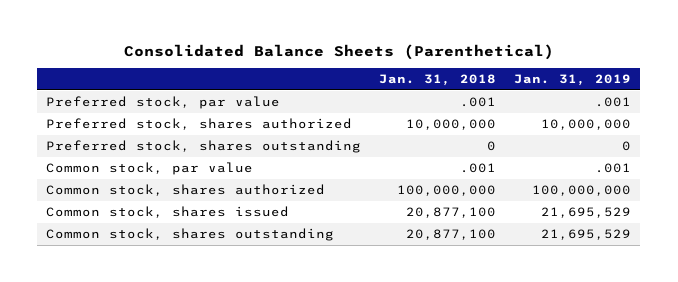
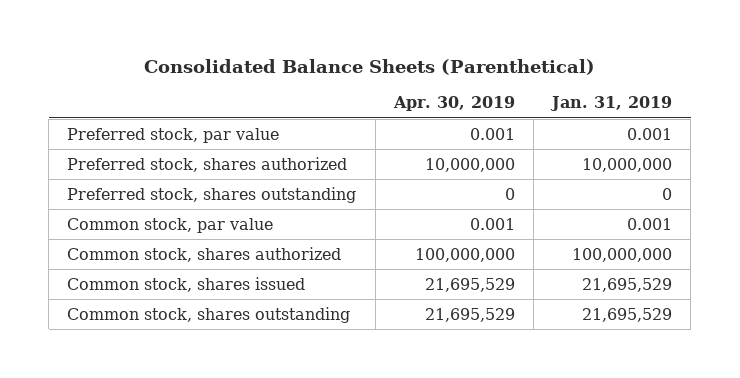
- | Jan. 31, 2018 | Jan. 31, 2019
+ | Apr. 30, 2019 | Jan. 31, 2019
- Preferred stock, par value | .001 | .001
+ Preferred stock, par value | 0.001 | 0.001
- Common stock, par value | .001 | .001
+ Common stock, par value | 0.001 | 0.001

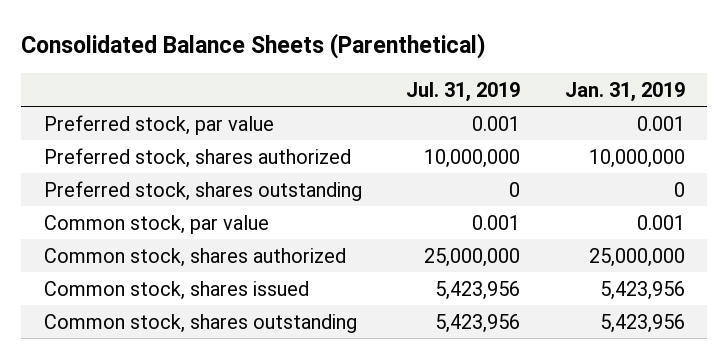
- | Apr. 30, 2019 | Jan. 31, 2019
+ | Jul. 31, 2019 | Jan. 31, 2019
- Common stock, shares authorized | 100,000,000 | 100,000,000
- Common stock, shares issued | 21,695,529 | 21,695,529
- Common stock, shares outstanding | 21,695,529 | 21,695,529
+ Common stock, shares authorized | 25,000,000 | 25,000,000
+ Common stock, shares issued | 5,423,956 | 5,423,956
+ Common stock, shares outstanding | 5,423,956 | 5,423,956

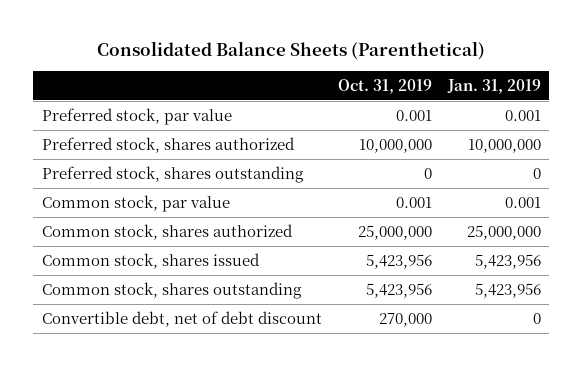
- | Jul. 31, 2019 | Jan. 31, 2019
+ | Oct. 31, 2019 | Jan. 31, 2019
+ Convertible debt, net of debt discount | 270,000 | 0

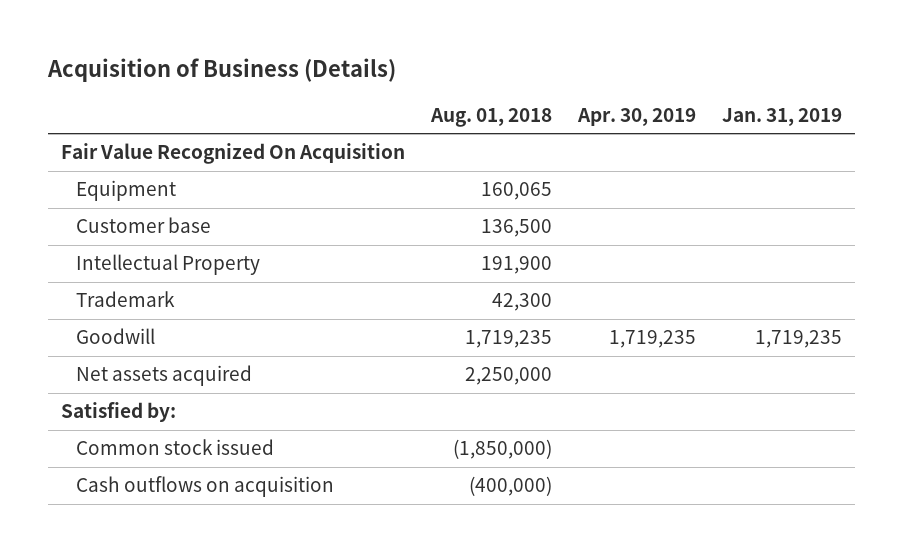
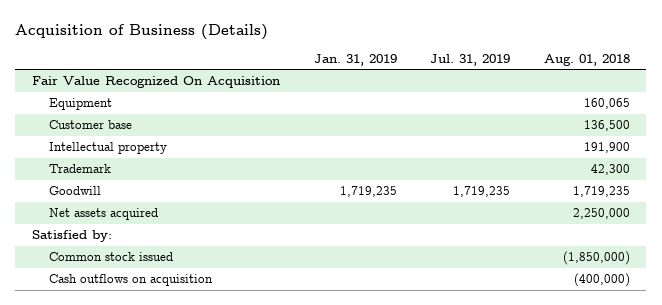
- | Aug. 01, 2018 | Apr. 30, 2019 | Jan. 31, 2019
+ | Jan. 31, 2019 | Jul. 31, 2019 | Aug. 01, 2018
- Intellectual Property | 191,900 | |
+ Intellectual property | | | 191,900

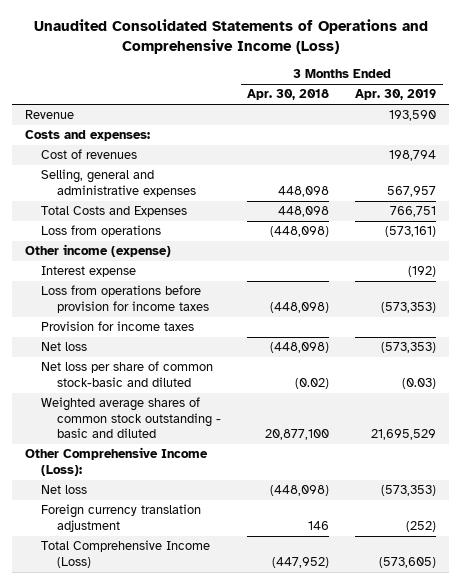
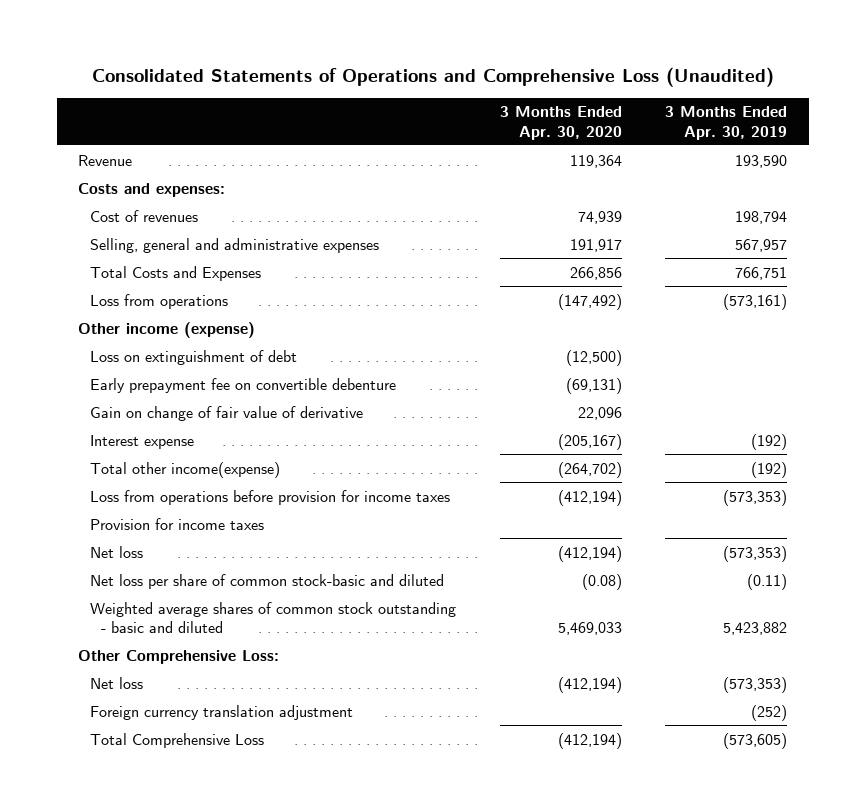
- Unaudited Consolidated Statements of Operations and Comprehensive Income (Loss)
+ Consolidated Statements of Operations and Comprehensive Loss (Unaudited)
- | 3 Months Ended Apr. 30, 2018 | 3 Months Ended Apr. 30, 2019
+ | 3 Months Ended Apr. 30, 2020 | 3 Months Ended Apr. 30, 2019
+ Loss on extinguishment of debt | (12,500) |
+ Early prepayment fee on convertible debenture | (69,131) |
+ Gain on change of fair value of derivative | 22,096 |
+ Total other income(expense) | (264,702) | (192)
- Net loss per share of common stock-basic and diluted | (0.02) | (0.03)
- Weighted average shares of common stock outstanding - basic and diluted | 20,877,100 | 21,695,529
- Other Comprehensive Income (Loss):
+ Net loss per share of common stock-basic and diluted | (0.08) | (0.11)
+ Weighted average shares of common stock outstanding - basic and diluted | 5,469,033 | 5,423,882
+ Other Comprehensive Loss:
- Total Comprehensive Income (Loss) | (447,952) | (573,605)
+ Total Comprehensive Loss | (412,194) | (573,605)

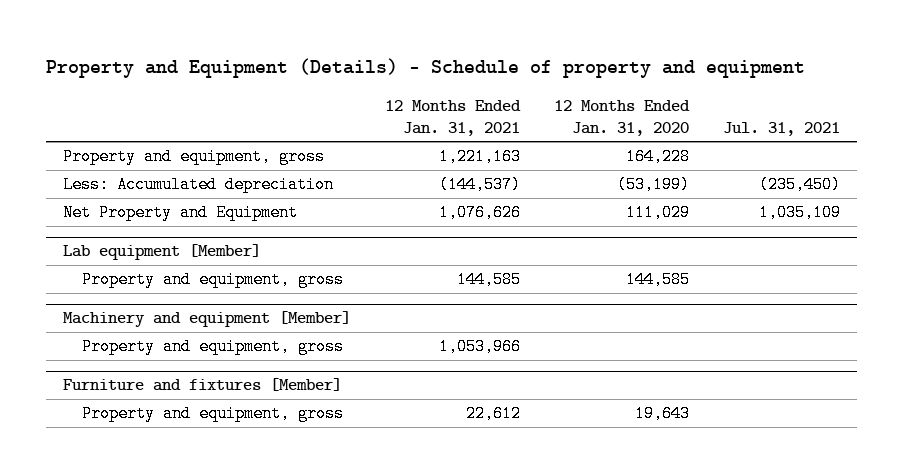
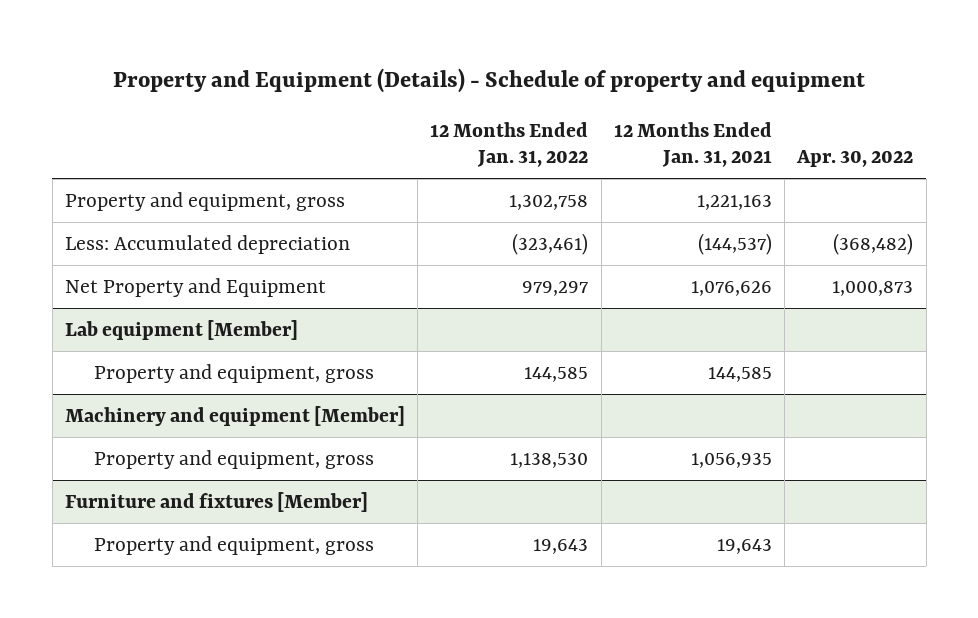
- | 12 Months Ended Jan. 31, 2021 | 12 Months Ended Jan. 31, 2020 | Jul. 31, 2021
+ | 12 Months Ended Jan. 31, 2022 | 12 Months Ended Jan. 31, 2021 | Apr. 30, 2022
@ Machinery and equipment [Member]
- Property and equipment, gross | 1,053,966 | |
+ Property and equipment, gross | 1,138,530 | 1,056,935 |
@ Furniture and fixtures [Member]
- Property and equipment, gross | 22,612 | 19,643 |
+ Property and equipment, gross | 19,643 | 19,643 |

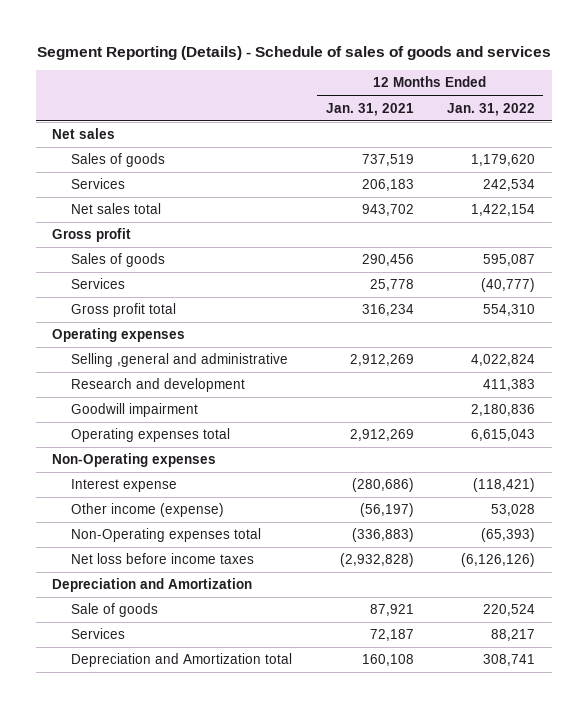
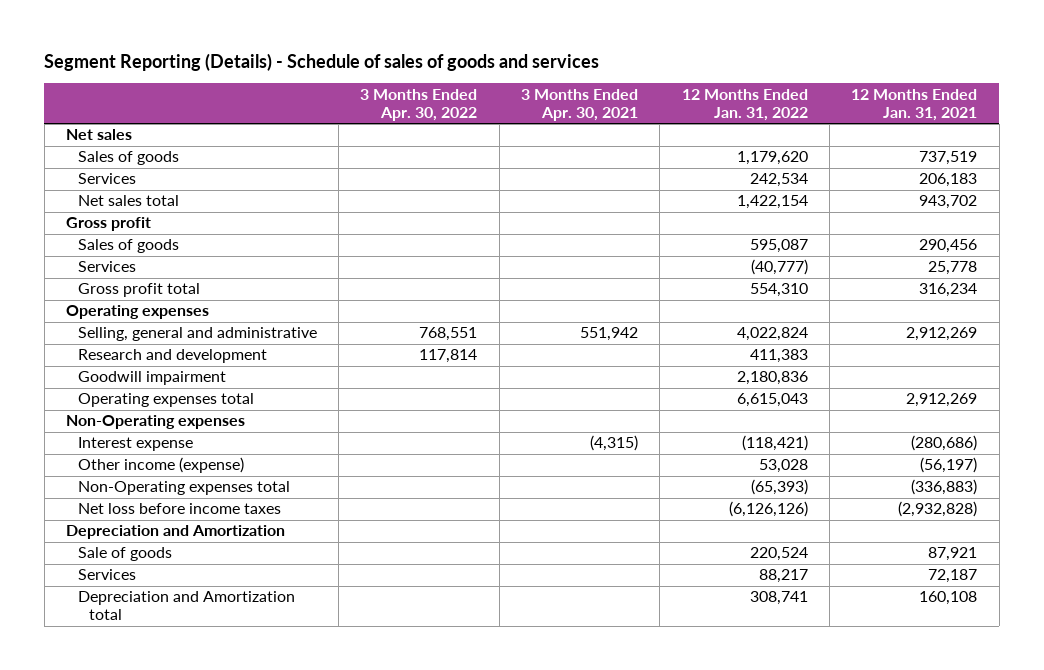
- | 12 Months Ended Jan. 31, 2021 | 12 Months Ended Jan. 31, 2022
+ | 3 Months Ended Apr. 30, 2022 | 3 Months Ended Apr. 30, 2021 | 12 Months Ended Jan. 31, 2022 | 12 Months Ended Jan. 31, 2021
- Selling ,general and administrative | 2,912,269 | 4,022,824
+ Selling, general and administrative | 768,551 | 551,942 | 4,022,824 | 2,912,269

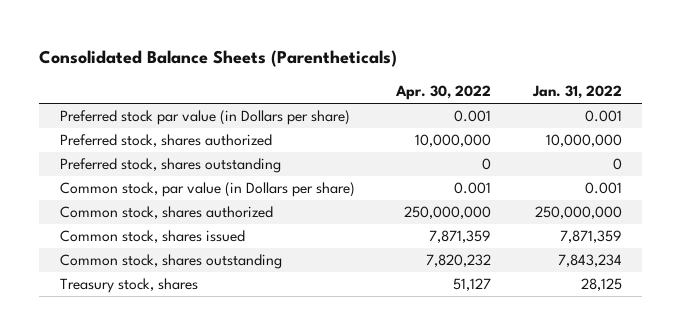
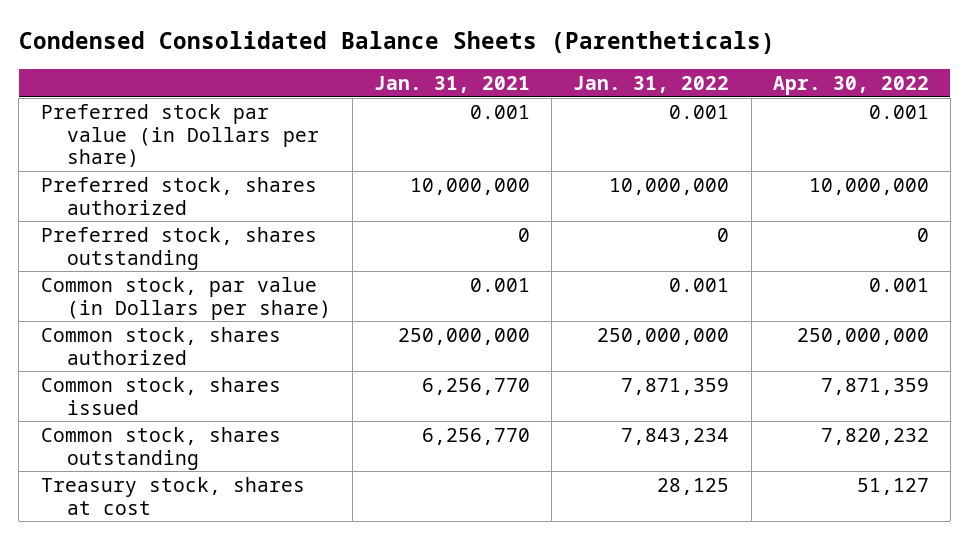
- Consolidated Balance Sheets (Parentheticals)
+ Condensed Consolidated Balance Sheets (Parentheticals)
- | Apr. 30, 2022 | Jan. 31, 2022
+ | Jan. 31, 2021 | Jan. 31, 2022 | Apr. 30, 2022
- Treasury stock, shares | 51,127 | 28,125
+ Treasury stock, shares at cost | | 28,125 | 51,127

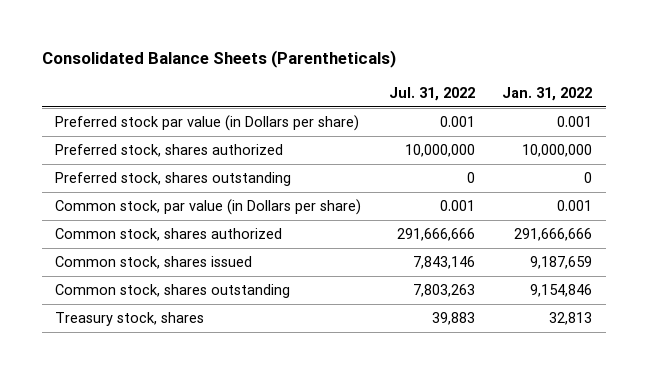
- Condensed Consolidated Balance Sheets (Parentheticals)
+ Consolidated Balance Sheets (Parentheticals)
- | Jan. 31, 2021 | Jan. 31, 2022 | Apr. 30, 2022
+ | Jul. 31, 2022 | Jan. 31, 2022
- Common stock, shares authorized | 250,000,000 | 250,000,000 | 250,000,000
- Common stock, shares issued | 6,256,770 | 7,871,359 | 7,871,359
- Common stock, shares outstanding | 6,256,770 | 7,843,234 | 7,820,232
- Treasury stock, shares at cost | | 28,125 | 51,127
+ Common stock, shares authorized | 291,666,666 | 291,666,666
+ Common stock, shares issued | 7,843,146 | 9,187,659
+ Common stock, shares outstanding | 7,803,263 | 9,154,846
+ Treasury stock, shares | 39,883 | 32,813

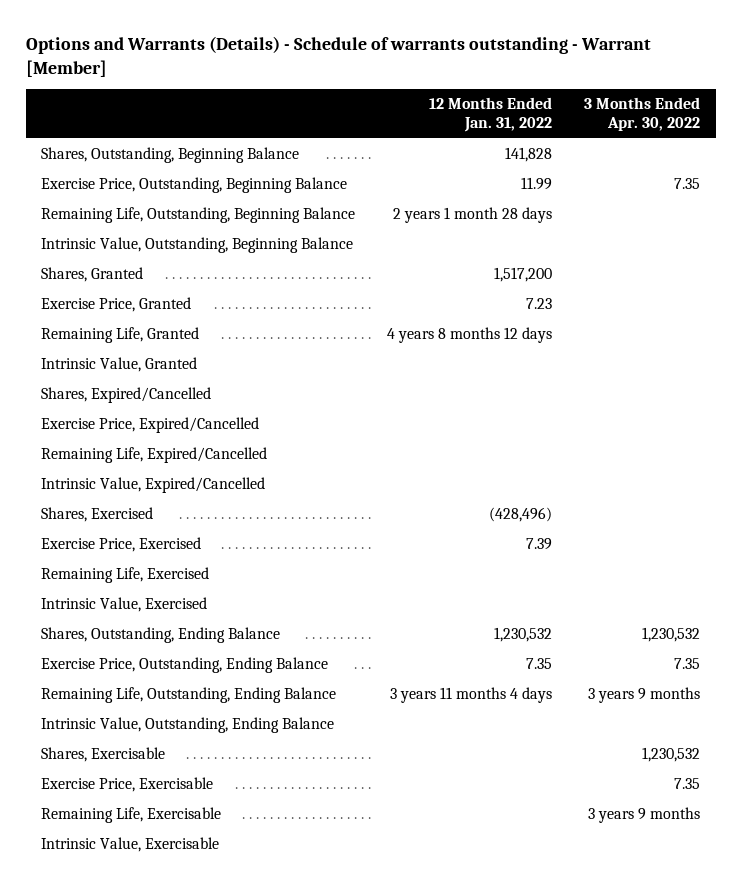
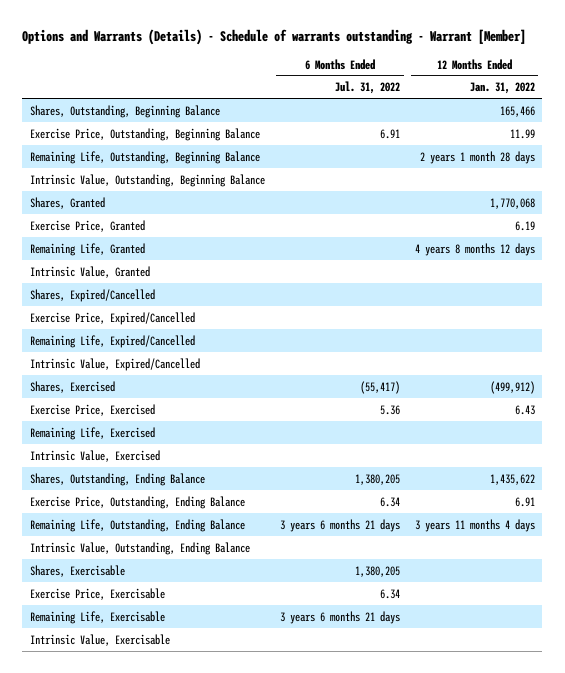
- | 12 Months Ended Jan. 31, 2022 | 3 Months Ended Apr. 30, 2022
+ | 6 Months Ended Jul. 31, 2022 | 12 Months Ended Jan. 31, 2022
- Shares, Outstanding, Beginning Balance | 141,828 |
+ Shares, Outstanding, Beginning Balance | | 165,466
- Shares, Granted | 1,517,200 |
- Exercise Price, Granted | 7.23 |
+ Shares, Granted | | 1,770,068
+ Exercise Price, Granted | | 6.19
- Shares, Exercised | (428,496) |
- Exercise Price, Exercised | 7.39 |
+ Shares, Exercised | (55,417) | (499,912)
+ Exercise Price, Exercised | 5.36 | 6.43
- Shares, Outstanding, Ending Balance | 1,230,532 | 1,230,532
- Exercise Price, Outstanding, Ending Balance | 7.35 | 7.35
+ Shares, Outstanding, Ending Balance | 1,380,205 | 1,435,622
+ Exercise Price, Outstanding, Ending Balance | 6.34 | 6.91

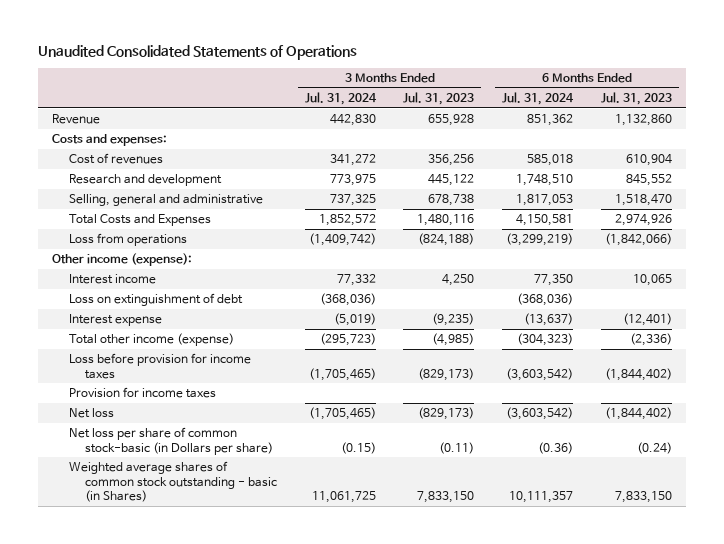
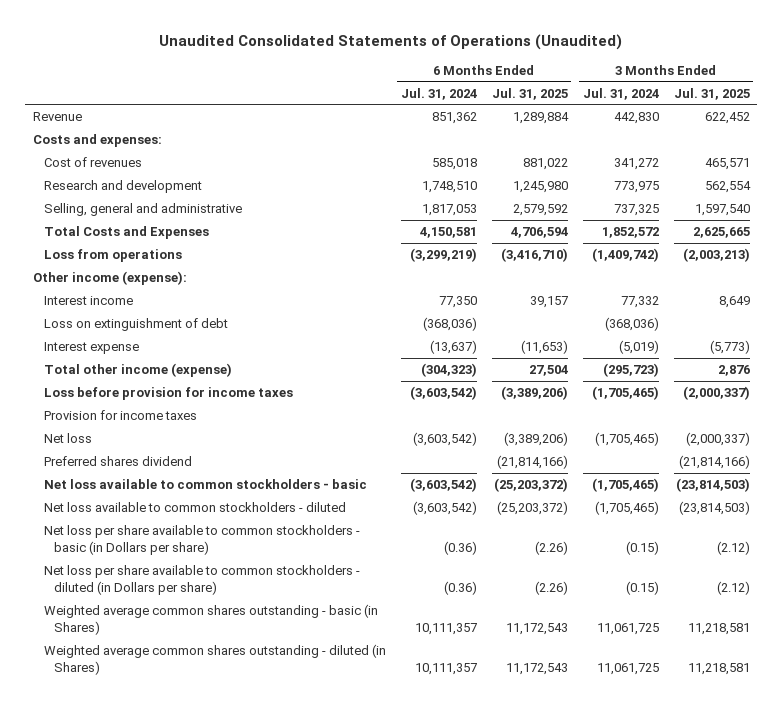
- Unaudited Consolidated Statements of Operations
+ Unaudited Consolidated Statements of Operations (Unaudited)
- | 3 Months Ended Jul. 31, 2024 | 3 Months Ended Jul. 31, 2023 | 6 Months Ended Jul. 31, 2024 | 6 Months Ended Jul. 31, 2023
+ | 6 Months Ended Jul. 31, 2024 | 6 Months Ended Jul. 31, 2025 | 3 Months Ended Jul. 31, 2024 | 3 Months Ended Jul. 31, 2025
- Net loss per share of common stock-basic (in Dollars per share) | (0.15) | (0.11) | (0.36) | (0.24)
- Weighted average shares of common stock outstanding - basic (in Shares) | 11,061,725 | 7,833,150 | 10,111,357 | 7,833,150
+ Preferred shares dividend | | (21,814,166) | | (21,814,166)
+ Net loss available to common stockholders - basic | (3,603,542) | (25,203,372) | (1,705,465) | (23,814,503)
+ Net loss available to common stockholders - diluted | (3,603,542) | (25,203,372) | (1,705,465) | (23,814,503)
+ Net loss per share available to common stockholders - basic (in Dollars per share) | (0.36) | (2.26) | (0.15) | (2.12)
+ Net loss per share available to common stockholders - diluted (in Dollars per share) | (0.36) | (2.26) | (0.15) | (2.12)
+ Weighted average common shares outstanding - basic (in Shares) | 10,111,357 | 11,172,543 | 11,061,725 | 11,218,581
+ Weighted average common shares outstanding - diluted (in Shares) | 10,111,357 | 11,172,543 | 11,061,725 | 11,218,581

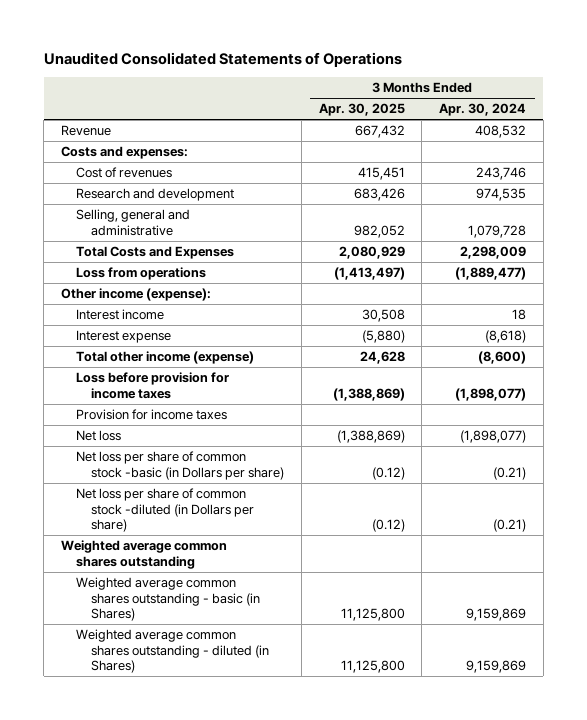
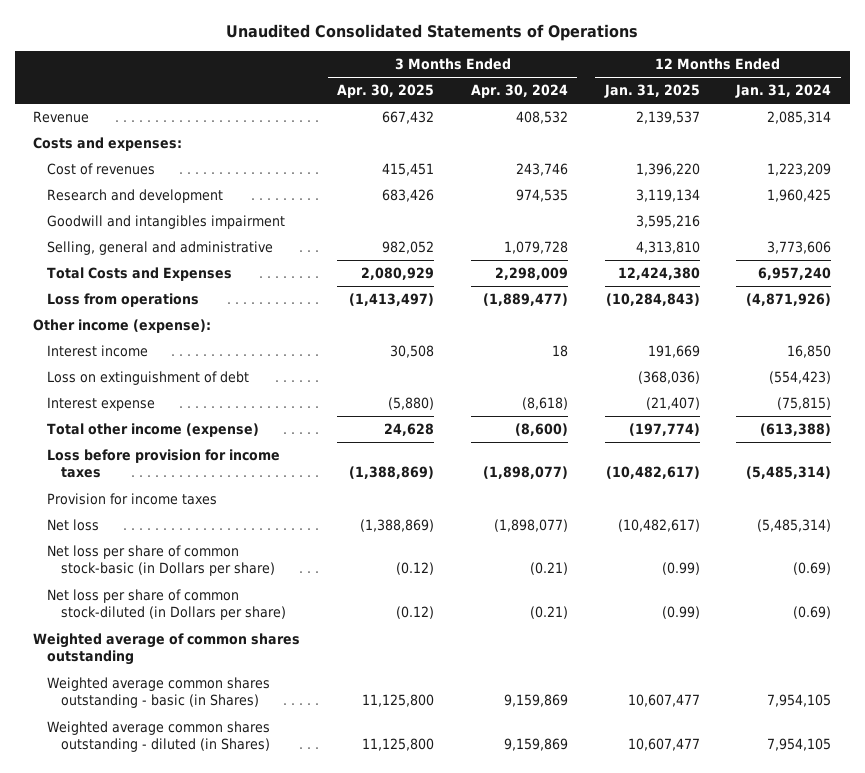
- | 3 Months Ended Apr. 30, 2025 | 3 Months Ended Apr. 30, 2024
+ | 3 Months Ended Apr. 30, 2025 | 3 Months Ended Apr. 30, 2024 | 12 Months Ended Jan. 31, 2025 | 12 Months Ended Jan. 31, 2024
+ Goodwill and intangibles impairment | | | 3,595,216 |
+ Loss on extinguishment of debt | | | (368,036) | (554,423)
- Net loss per share of common stock -basic (in Dollars per share) | (0.12) | (0.21)
- Net loss per share of common stock -diluted (in Dollars per share) | (0.12) | (0.21)
- Weighted average common shares outstanding
+ Net loss per share of common stock-basic (in Dollars per share) | (0.12) | (0.21) | (0.99) | (0.69)
+ Net loss per share of common stock-diluted (in Dollars per share) | (0.12) | (0.21) | (0.99) | (0.69)
+ Weighted average of common shares outstanding

